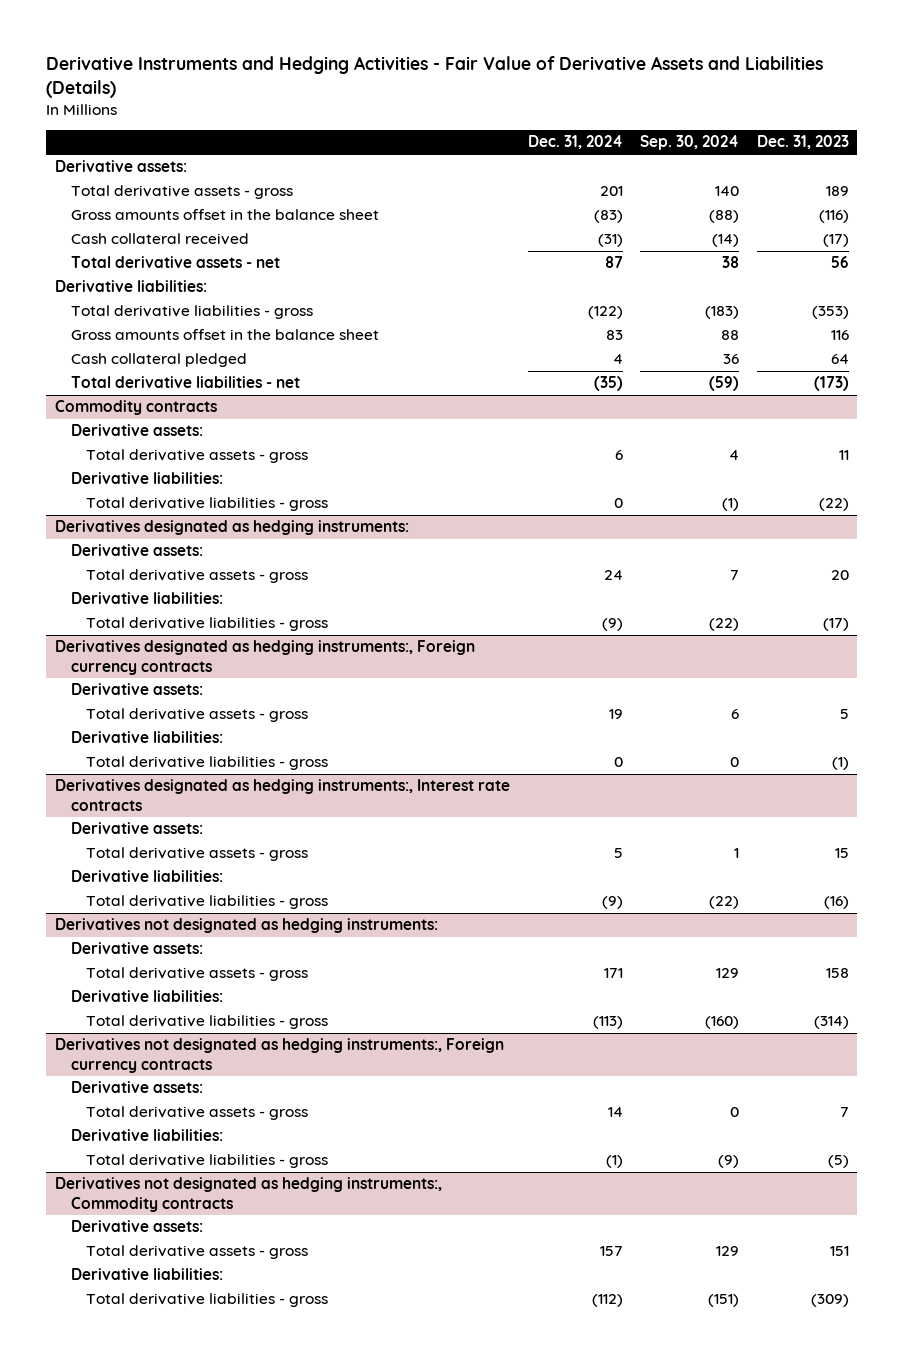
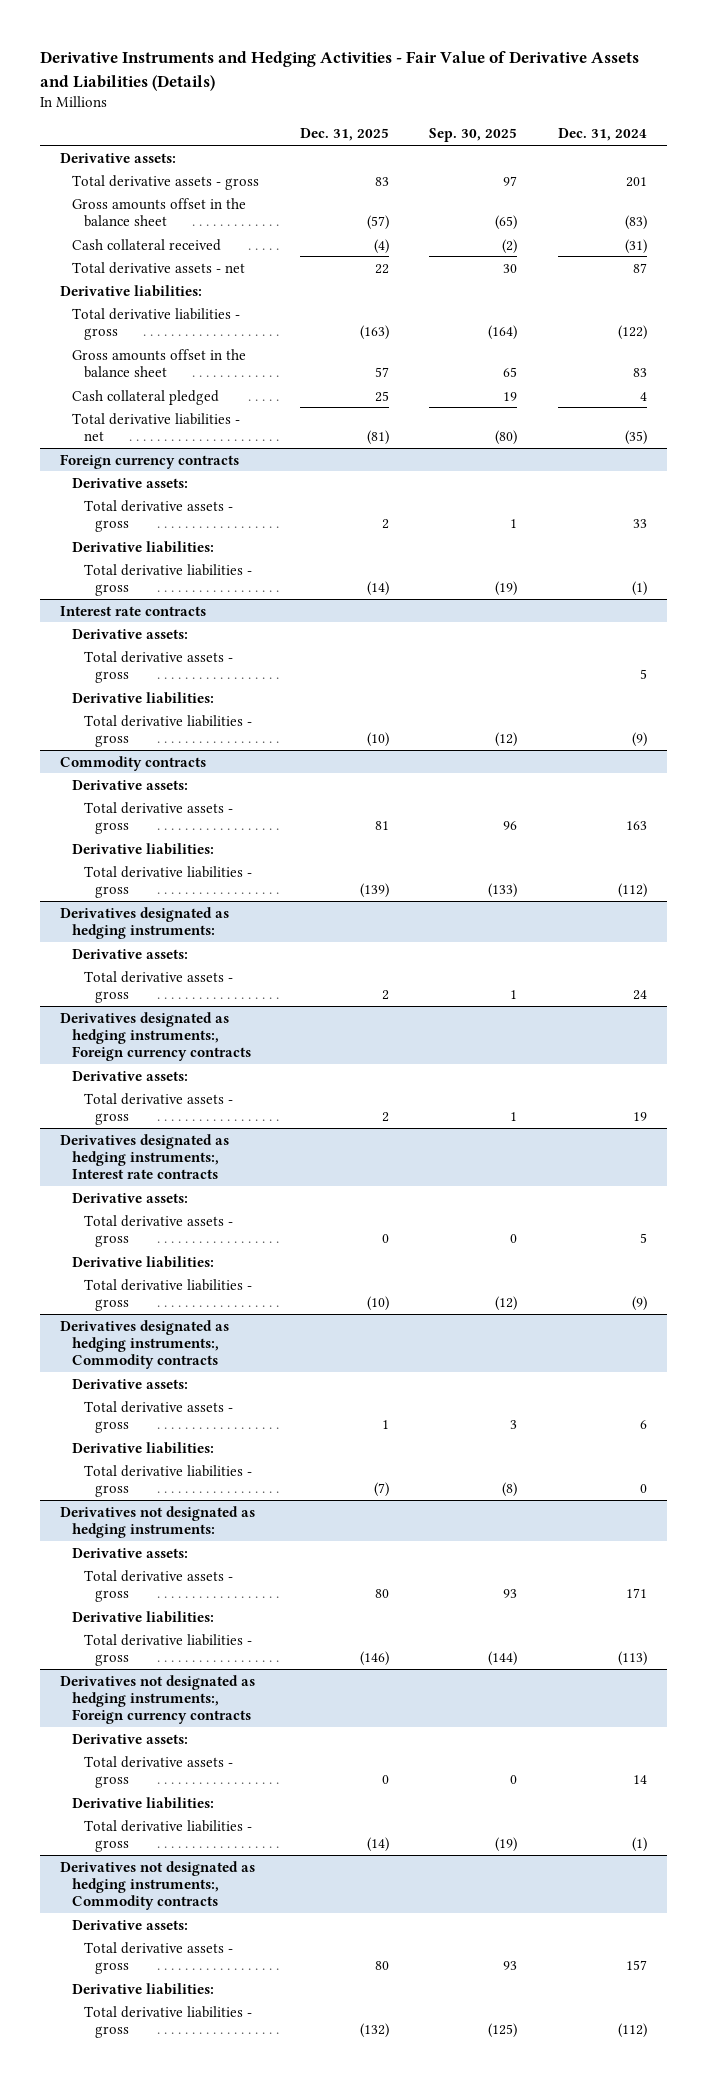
- | Dec. 31, 2024 | Sep. 30, 2024 | Dec. 31, 2023
+ | Dec. 31, 2025 | Sep. 30, 2025 | Dec. 31, 2024
+ Foreign currency contracts
+ Derivative assets:
+ Total derivative assets - gross | 2 | 1 | 33
+ Derivative liabilities:
+ Total derivative liabilities - gross | (14) | (19) | (1)
+ Interest rate contracts
+ Derivative assets:
+ Total derivative assets - gross | | | 5
+ Derivative liabilities:
+ Total derivative liabilities - gross | (10) | (12) | (9)
@ Commodity contracts
- Total derivative assets - gross | 6 | 4 | 11
+ Total derivative assets - gross | 81 | 96 | 163
- Total derivative liabilities - gross | 0 | (1) | (22)
+ Total derivative liabilities - gross | (139) | (133) | (112)
@ Derivatives designated as hedging instruments:
- Derivative liabilities:
- Total derivative liabilities - gross | (9) | (22) | (17)
@ Derivatives designated as hedging instruments:, Foreign currency contracts
- Derivative liabilities:
- Total derivative liabilities - gross | 0 | 0 | (1)
+ Derivatives designated as hedging instruments:, Commodity contracts
+ Derivative assets:
+ Total derivative assets - gross | 1 | 3 | 6
+ Derivative liabilities:
+ Total derivative liabilities - gross | (7) | (8) | 0

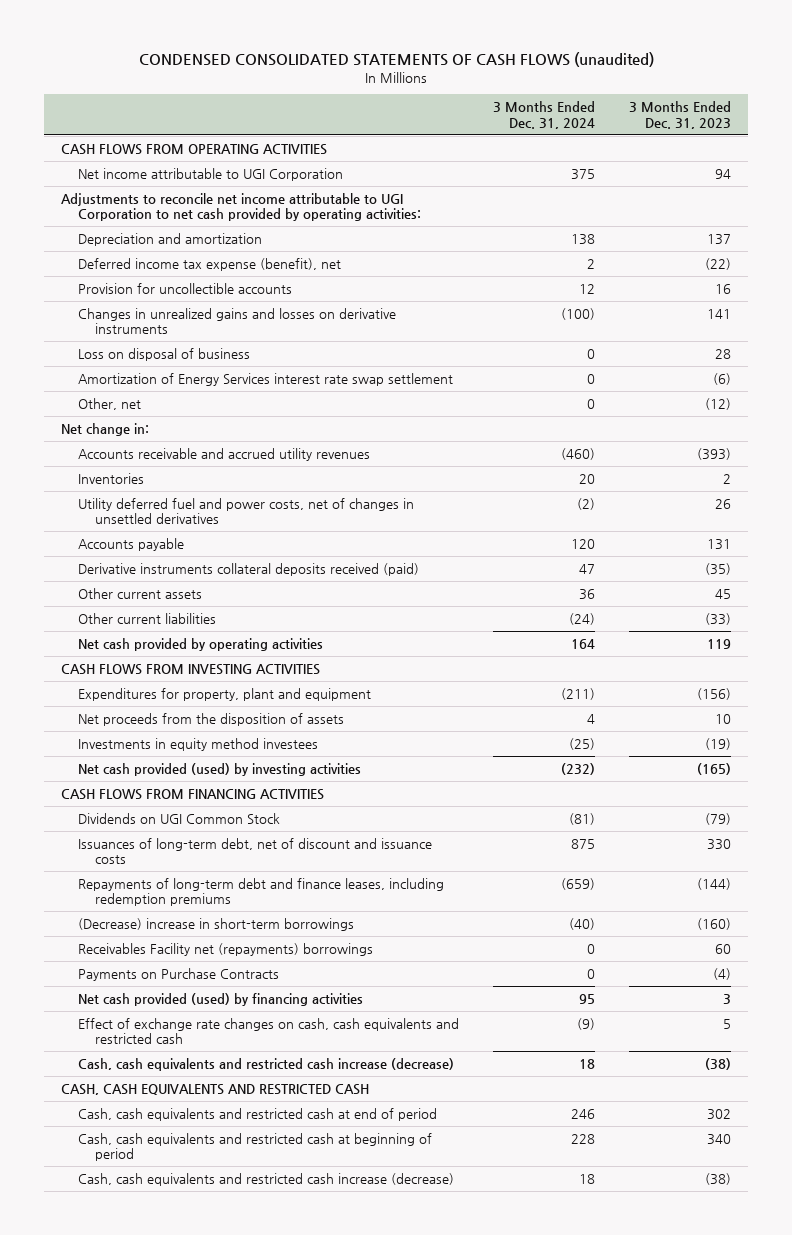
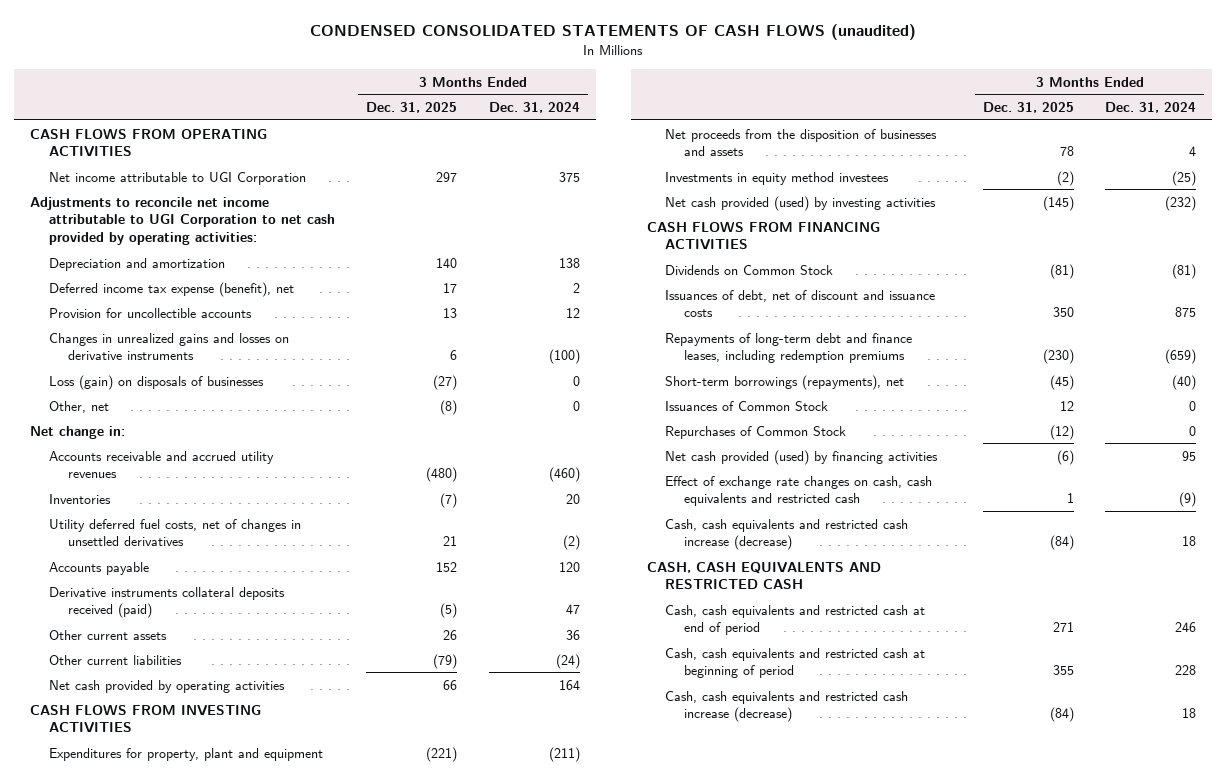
- | 3 Months Ended Dec. 31, 2024 | 3 Months Ended Dec. 31, 2023
+ | 3 Months Ended Dec. 31, 2025 | 3 Months Ended Dec. 31, 2024
- Loss on disposal of business | 0 | 28
- Amortization of Energy Services interest rate swap settlement | 0 | (6)
+ Loss (gain) on disposals of businesses | (27) | 0
- Utility deferred fuel and power costs, net of changes in unsettled derivatives | (2) | 26
+ Utility deferred fuel costs, net of changes in unsettled derivatives | 21 | (2)
- Net proceeds from the disposition of assets | 4 | 10
+ Net proceeds from the disposition of businesses and assets | 78 | 4
- Dividends on UGI Common Stock | (81) | (79)
- Issuances of long-term debt, net of discount and issuance costs | 875 | 330
+ Dividends on Common Stock | (81) | (81)
+ Issuances of debt, net of discount and issuance costs | 350 | 875
- (Decrease) increase in short-term borrowings | (40) | (160)
- Receivables Facility net (repayments) borrowings | 0 | 60
- Payments on Purchase Contracts | 0 | (4)
+ Short-term borrowings (repayments), net | (45) | (40)
+ Issuances of Common Stock | 12 | 0
+ Repurchases of Common Stock | (12) | 0

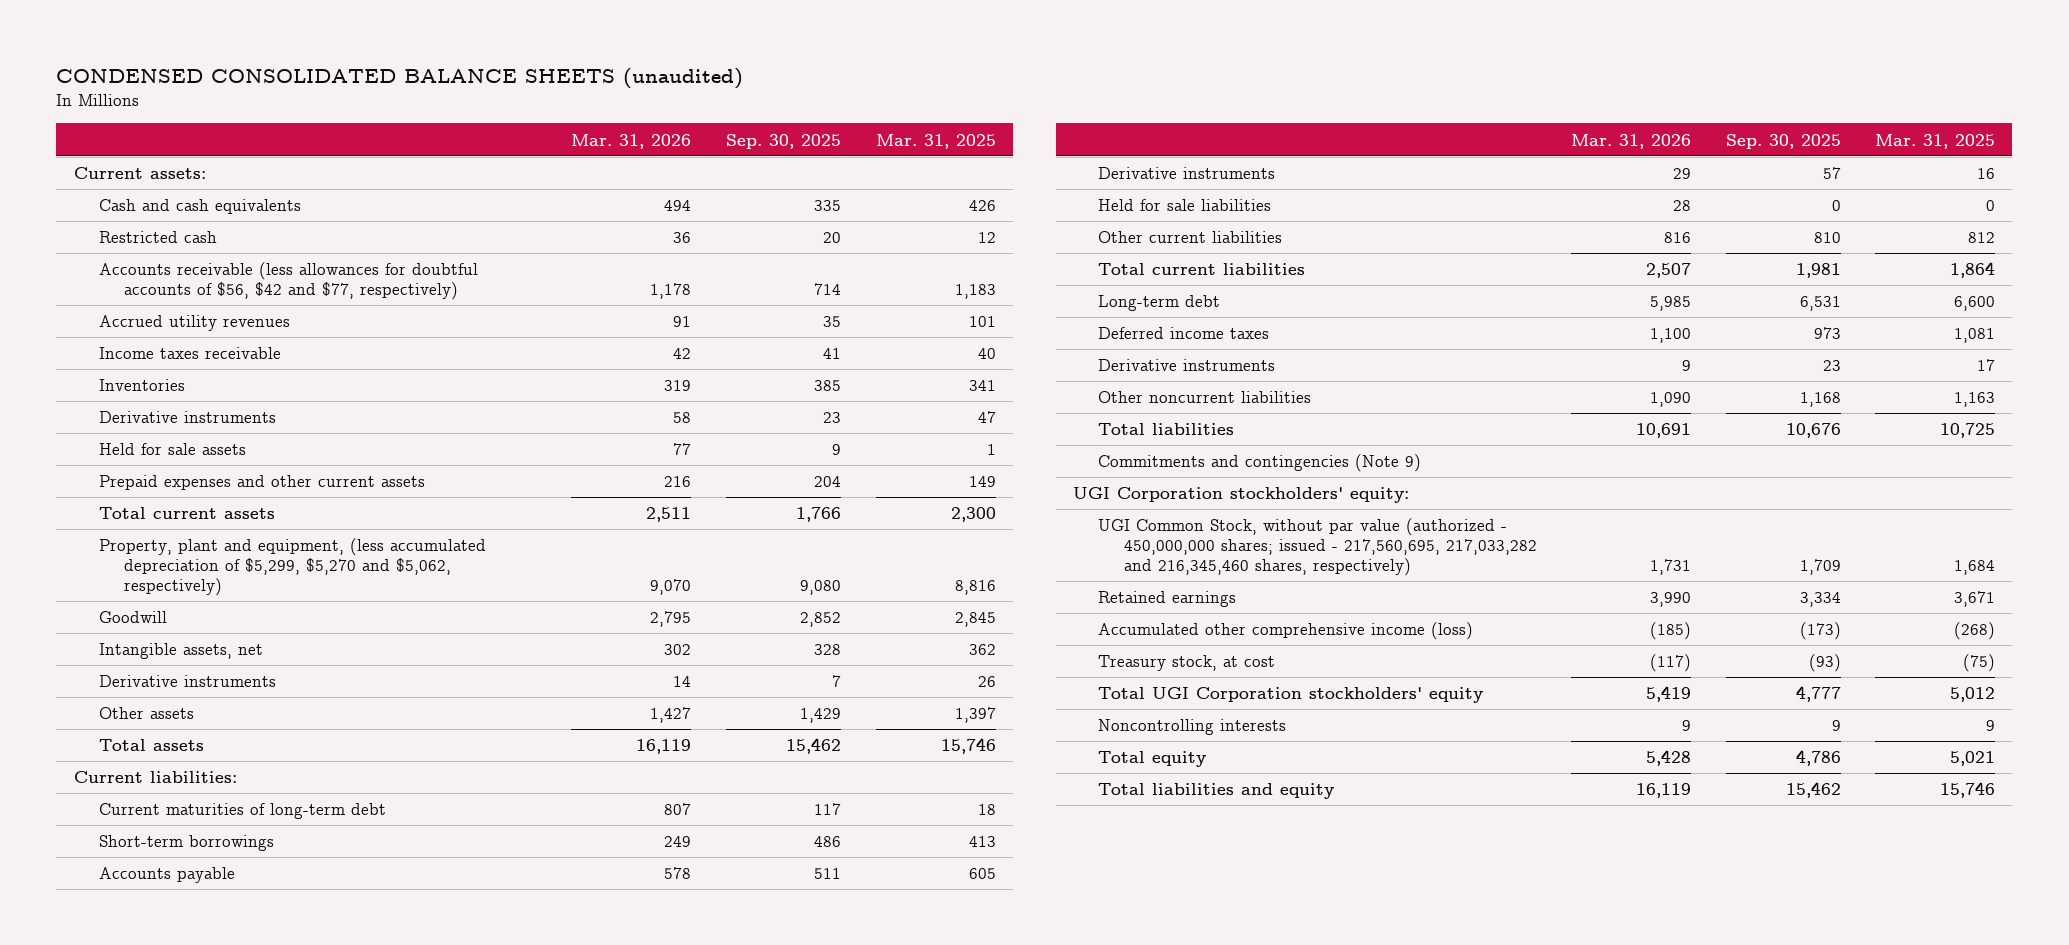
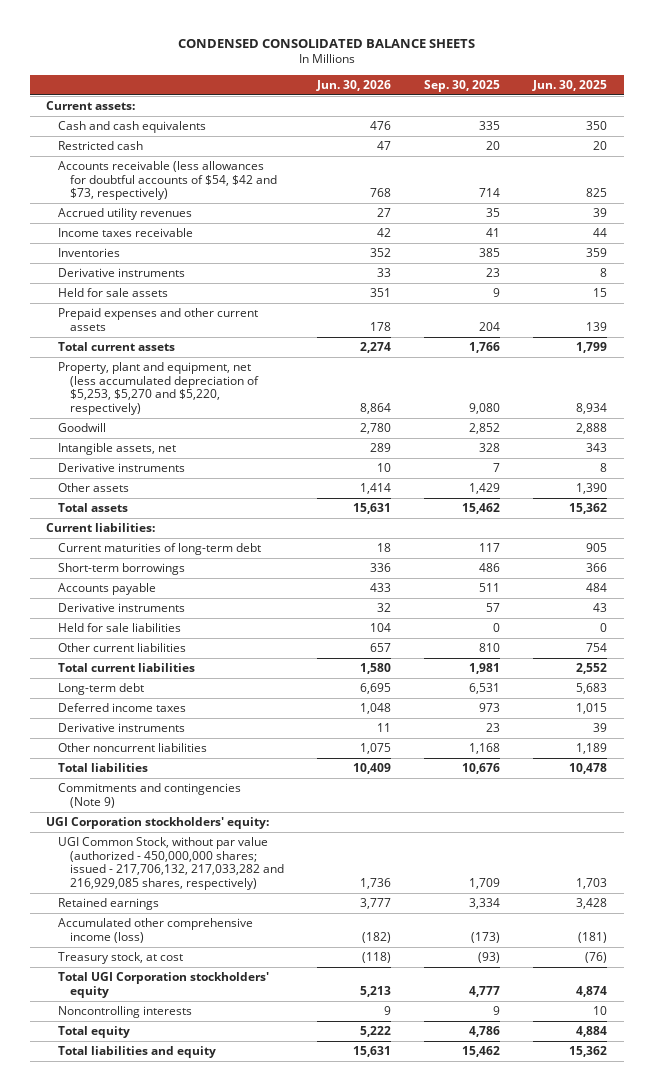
- CONDENSED CONSOLIDATED BALANCE SHEETS (unaudited)
+ CONDENSED CONSOLIDATED BALANCE SHEETS
- | Mar. 31, 2026 | Sep. 30, 2025 | Mar. 31, 2025
+ | Jun. 30, 2026 | Sep. 30, 2025 | Jun. 30, 2025
- Accounts receivable (less allowances for doubtful accounts of $56, $42 and $77, respectively) | 1,178 | 714 | 1,183
+ Accounts receivable (less allowances for doubtful accounts of $54, $42 and $73, respectively) | 768 | 714 | 825
- Property, plant and equipment, (less accumulated depreciation of $5,299, $5,270 and $5,062, respectively) | 9,070 | 9,080 | 8,816
+ Property, plant and equipment, net (less accumulated depreciation of $5,253, $5,270 and $5,220, respectively) | 8,864 | 9,080 | 8,934
- UGI Common Stock, without par value (authorized - 450,000,000 shares; issued - 217,560,695, 217,033,282 and 216,345,460 shares, respectively) | 1,731 | 1,709 | 1,684
+ UGI Common Stock, without par value (authorized - 450,000,000 shares; issued - 217,706,132, 217,033,282 and 216,929,085 shares, respectively) | 1,736 | 1,709 | 1,703

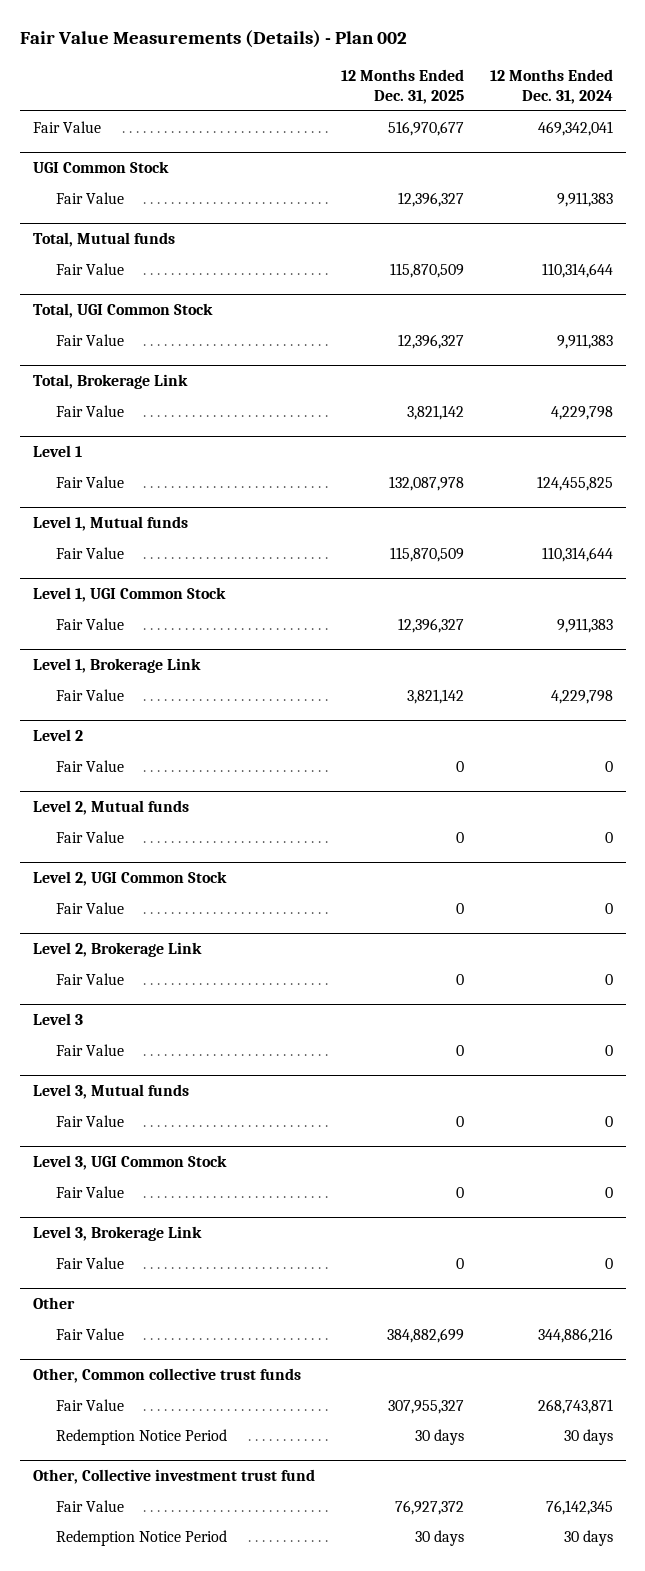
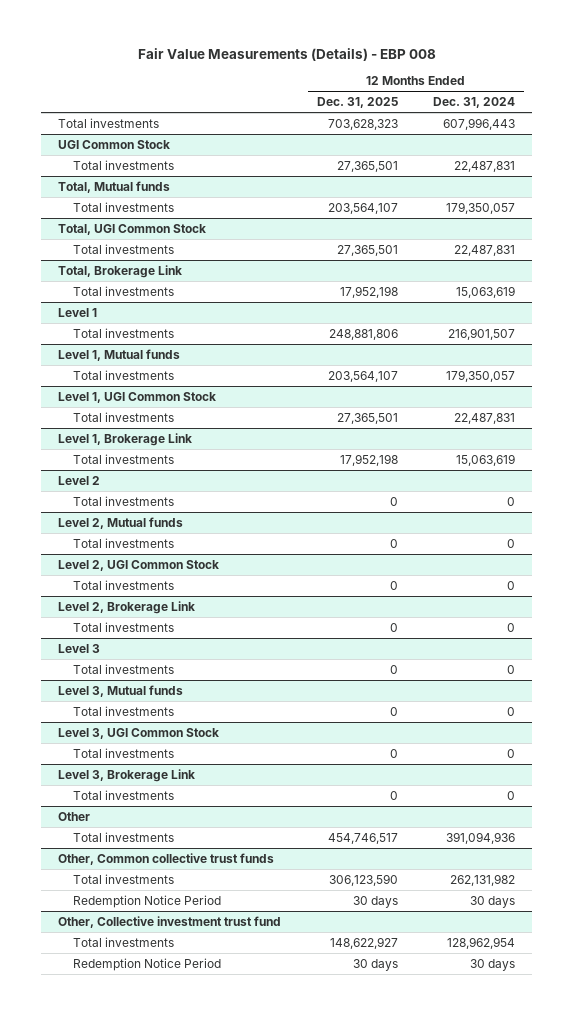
- Fair Value Measurements (Details) - Plan 002
+ Fair Value Measurements (Details) - EBP 008
- Fair Value | 516,970,677 | 469,342,041
+ Total investments | 703,628,323 | 607,996,443
@ UGI Common Stock
- Fair Value | 12,396,327 | 9,911,383
+ Total investments | 27,365,501 | 22,487,831
@ Total, Mutual funds
- Fair Value | 115,870,509 | 110,314,644
+ Total investments | 203,564,107 | 179,350,057
@ Total, UGI Common Stock
- Fair Value | 12,396,327 | 9,911,383
+ Total investments | 27,365,501 | 22,487,831
@ Total, Brokerage Link
- Fair Value | 3,821,142 | 4,229,798
+ Total investments | 17,952,198 | 15,063,619
@ Level 1
- Fair Value | 132,087,978 | 124,455,825
+ Total investments | 248,881,806 | 216,901,507
@ Level 1, Mutual funds
- Fair Value | 115,870,509 | 110,314,644
+ Total investments | 203,564,107 | 179,350,057
@ Level 1, UGI Common Stock
- Fair Value | 12,396,327 | 9,911,383
+ Total investments | 27,365,501 | 22,487,831
@ Level 1, Brokerage Link
- Fair Value | 3,821,142 | 4,229,798
+ Total investments | 17,952,198 | 15,063,619
@ Level 2
- Fair Value | 0 | 0
+ Total investments | 0 | 0
@ Level 2, Mutual funds
- Fair Value | 0 | 0
+ Total investments | 0 | 0
@ Level 2, UGI Common Stock
- Fair Value | 0 | 0
+ Total investments | 0 | 0
@ Level 2, Brokerage Link
- Fair Value | 0 | 0
+ Total investments | 0 | 0
@ Level 3
- Fair Value | 0 | 0
+ Total investments | 0 | 0
@ Level 3, Mutual funds
- Fair Value | 0 | 0
+ Total investments | 0 | 0
@ Level 3, UGI Common Stock
- Fair Value | 0 | 0
+ Total investments | 0 | 0
@ Level 3, Brokerage Link
- Fair Value | 0 | 0
+ Total investments | 0 | 0
@ Other
- Fair Value | 384,882,699 | 344,886,216
+ Total investments | 454,746,517 | 391,094,936
@ Other, Common collective trust funds
- Fair Value | 307,955,327 | 268,743,871
+ Total investments | 306,123,590 | 262,131,982
@ Other, Collective investment trust fund
- Fair Value | 76,927,372 | 76,142,345
+ Total investments | 148,622,927 | 128,962,954

